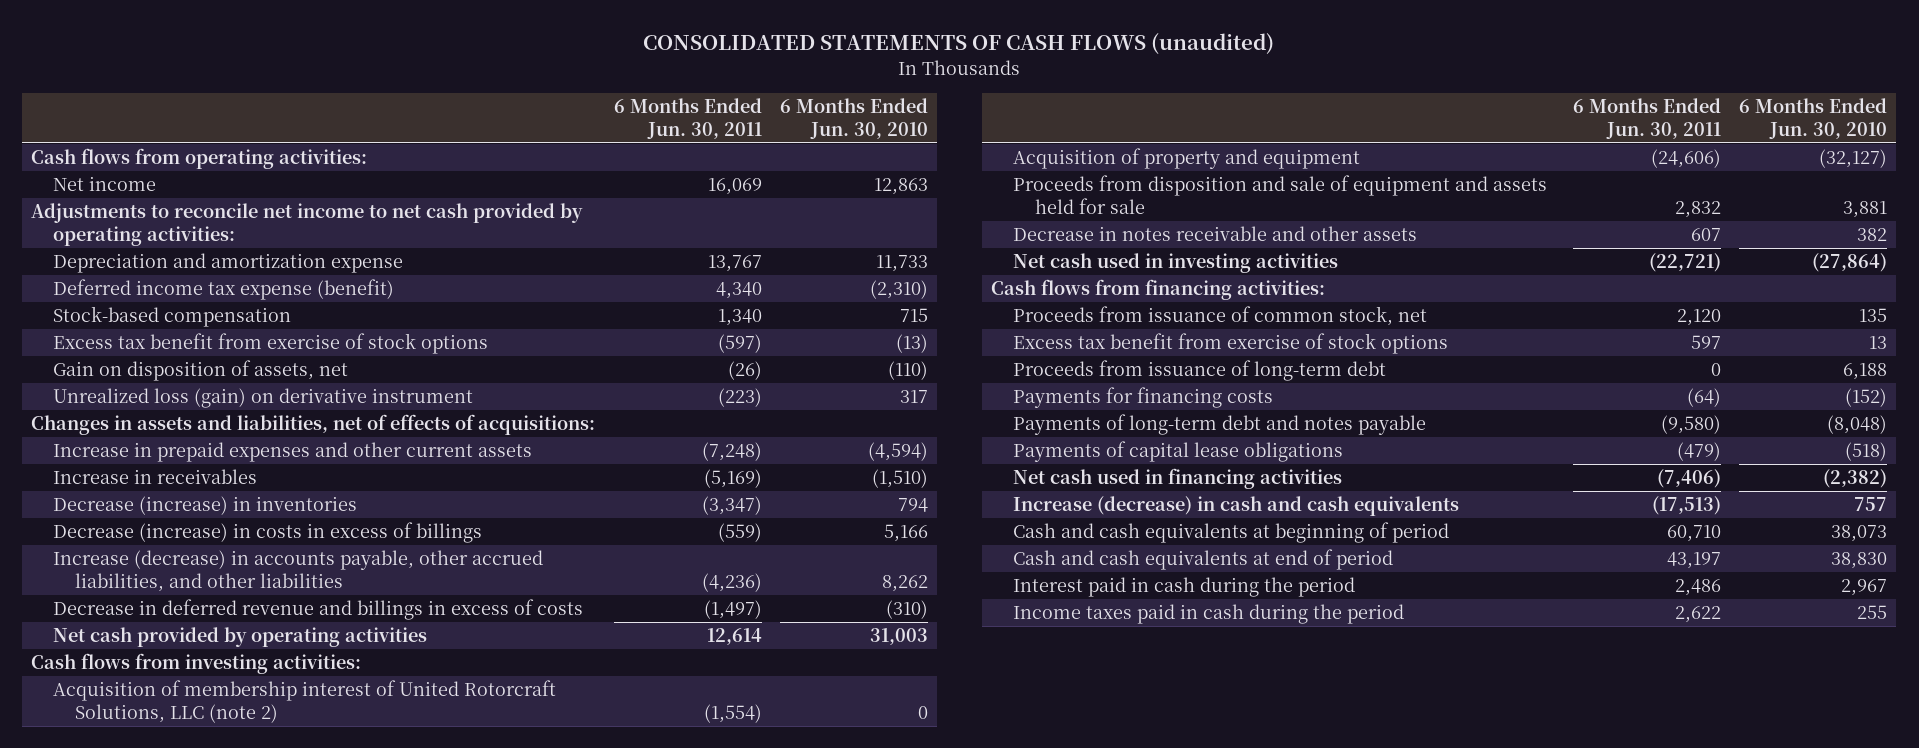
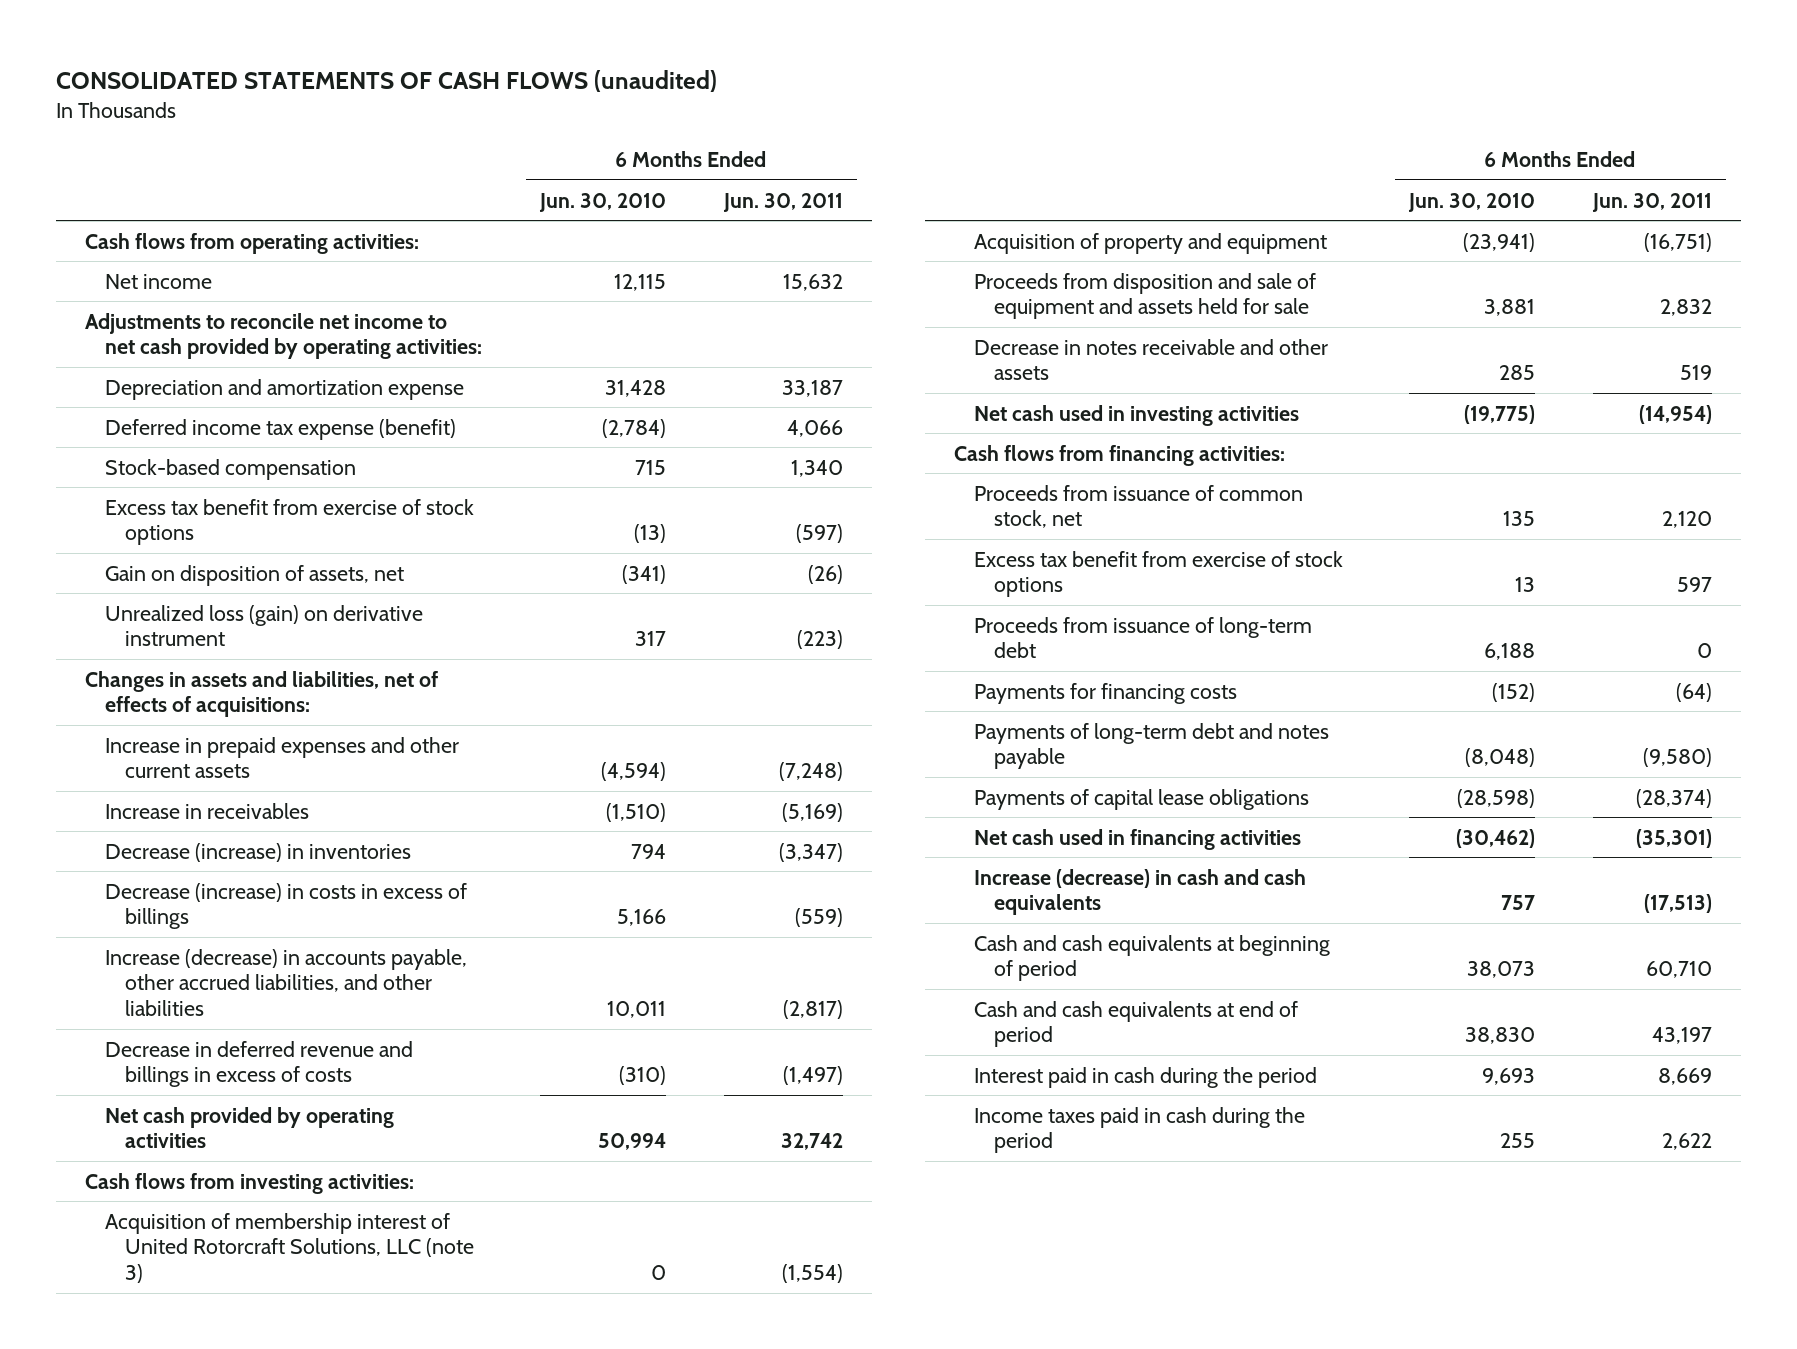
- | 6 Months Ended Jun. 30, 2011 | 6 Months Ended Jun. 30, 2010
+ | 6 Months Ended Jun. 30, 2010 | 6 Months Ended Jun. 30, 2011
- Net income | 16,069 | 12,863
+ Net income | 12,115 | 15,632
- Depreciation and amortization expense | 13,767 | 11,733
- Deferred income tax expense (benefit) | 4,340 | (2,310)
+ Depreciation and amortization expense | 31,428 | 33,187
+ Deferred income tax expense (benefit) | (2,784) | 4,066
- Gain on disposition of assets, net | (26) | (110)
+ Gain on disposition of assets, net | (341) | (26)
- Increase (decrease) in accounts payable, other accrued liabilities, and other liabilities | (4,236) | 8,262
+ Increase (decrease) in accounts payable, other accrued liabilities, and other liabilities | 10,011 | (2,817)
- Net cash provided by operating activities | 12,614 | 31,003
+ Net cash provided by operating activities | 50,994 | 32,742
- Acquisition of membership interest of United Rotorcraft Solutions, LLC (note 2) | (1,554) | 0
- Acquisition of property and equipment | (24,606) | (32,127)
+ Acquisition of membership interest of United Rotorcraft Solutions, LLC (note 3) | 0 | (1,554)
+ Acquisition of property and equipment | (23,941) | (16,751)
- Decrease in notes receivable and other assets | 607 | 382
- Net cash used in investing activities | (22,721) | (27,864)
+ Decrease in notes receivable and other assets | 285 | 519
+ Net cash used in investing activities | (19,775) | (14,954)
- Payments of capital lease obligations | (479) | (518)
- Net cash used in financing activities | (7,406) | (2,382)
+ Payments of capital lease obligations | (28,598) | (28,374)
+ Net cash used in financing activities | (30,462) | (35,301)
- Interest paid in cash during the period | 2,486 | 2,967
+ Interest paid in cash during the period | 9,693 | 8,669

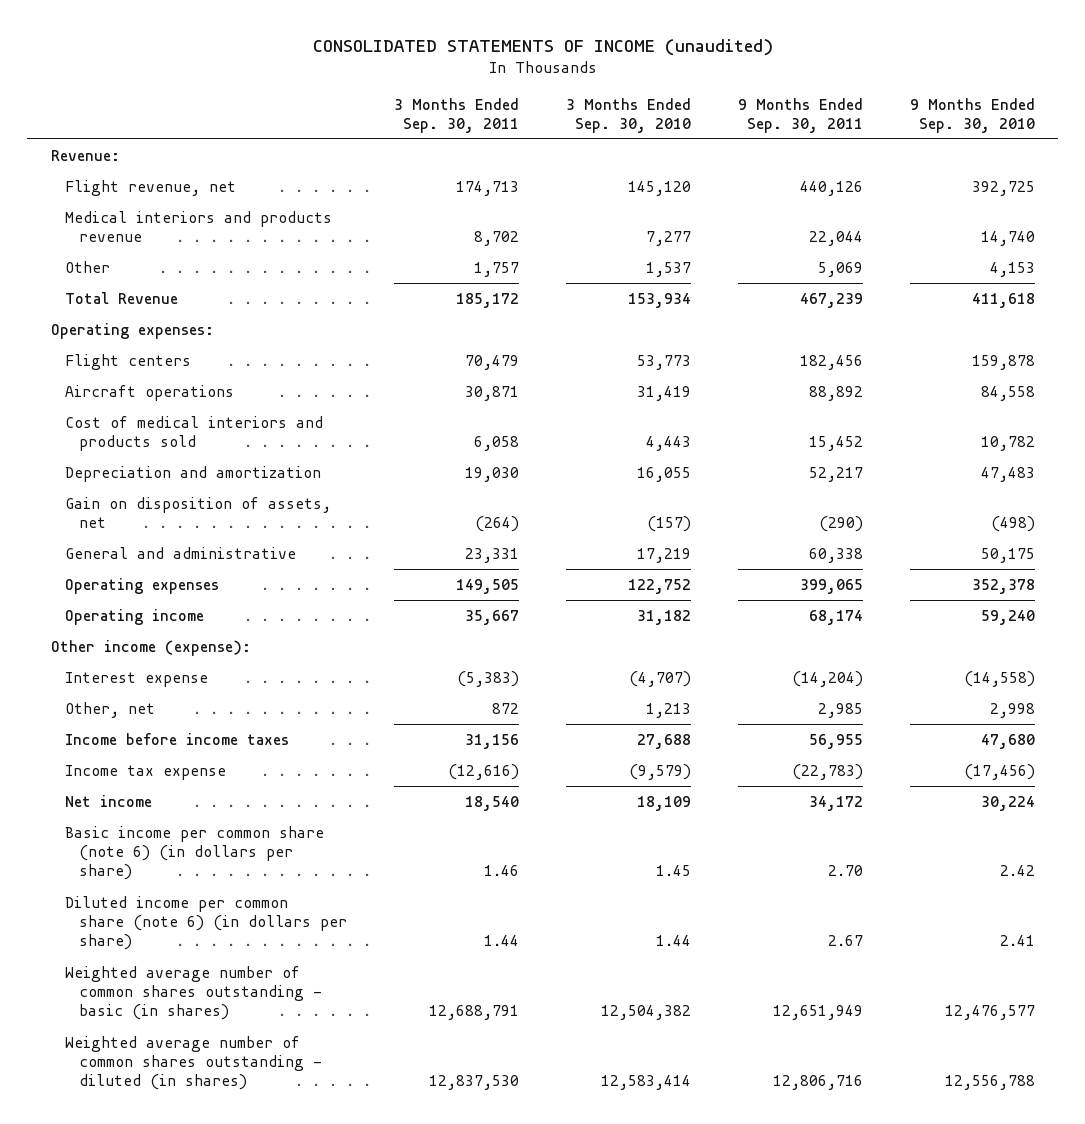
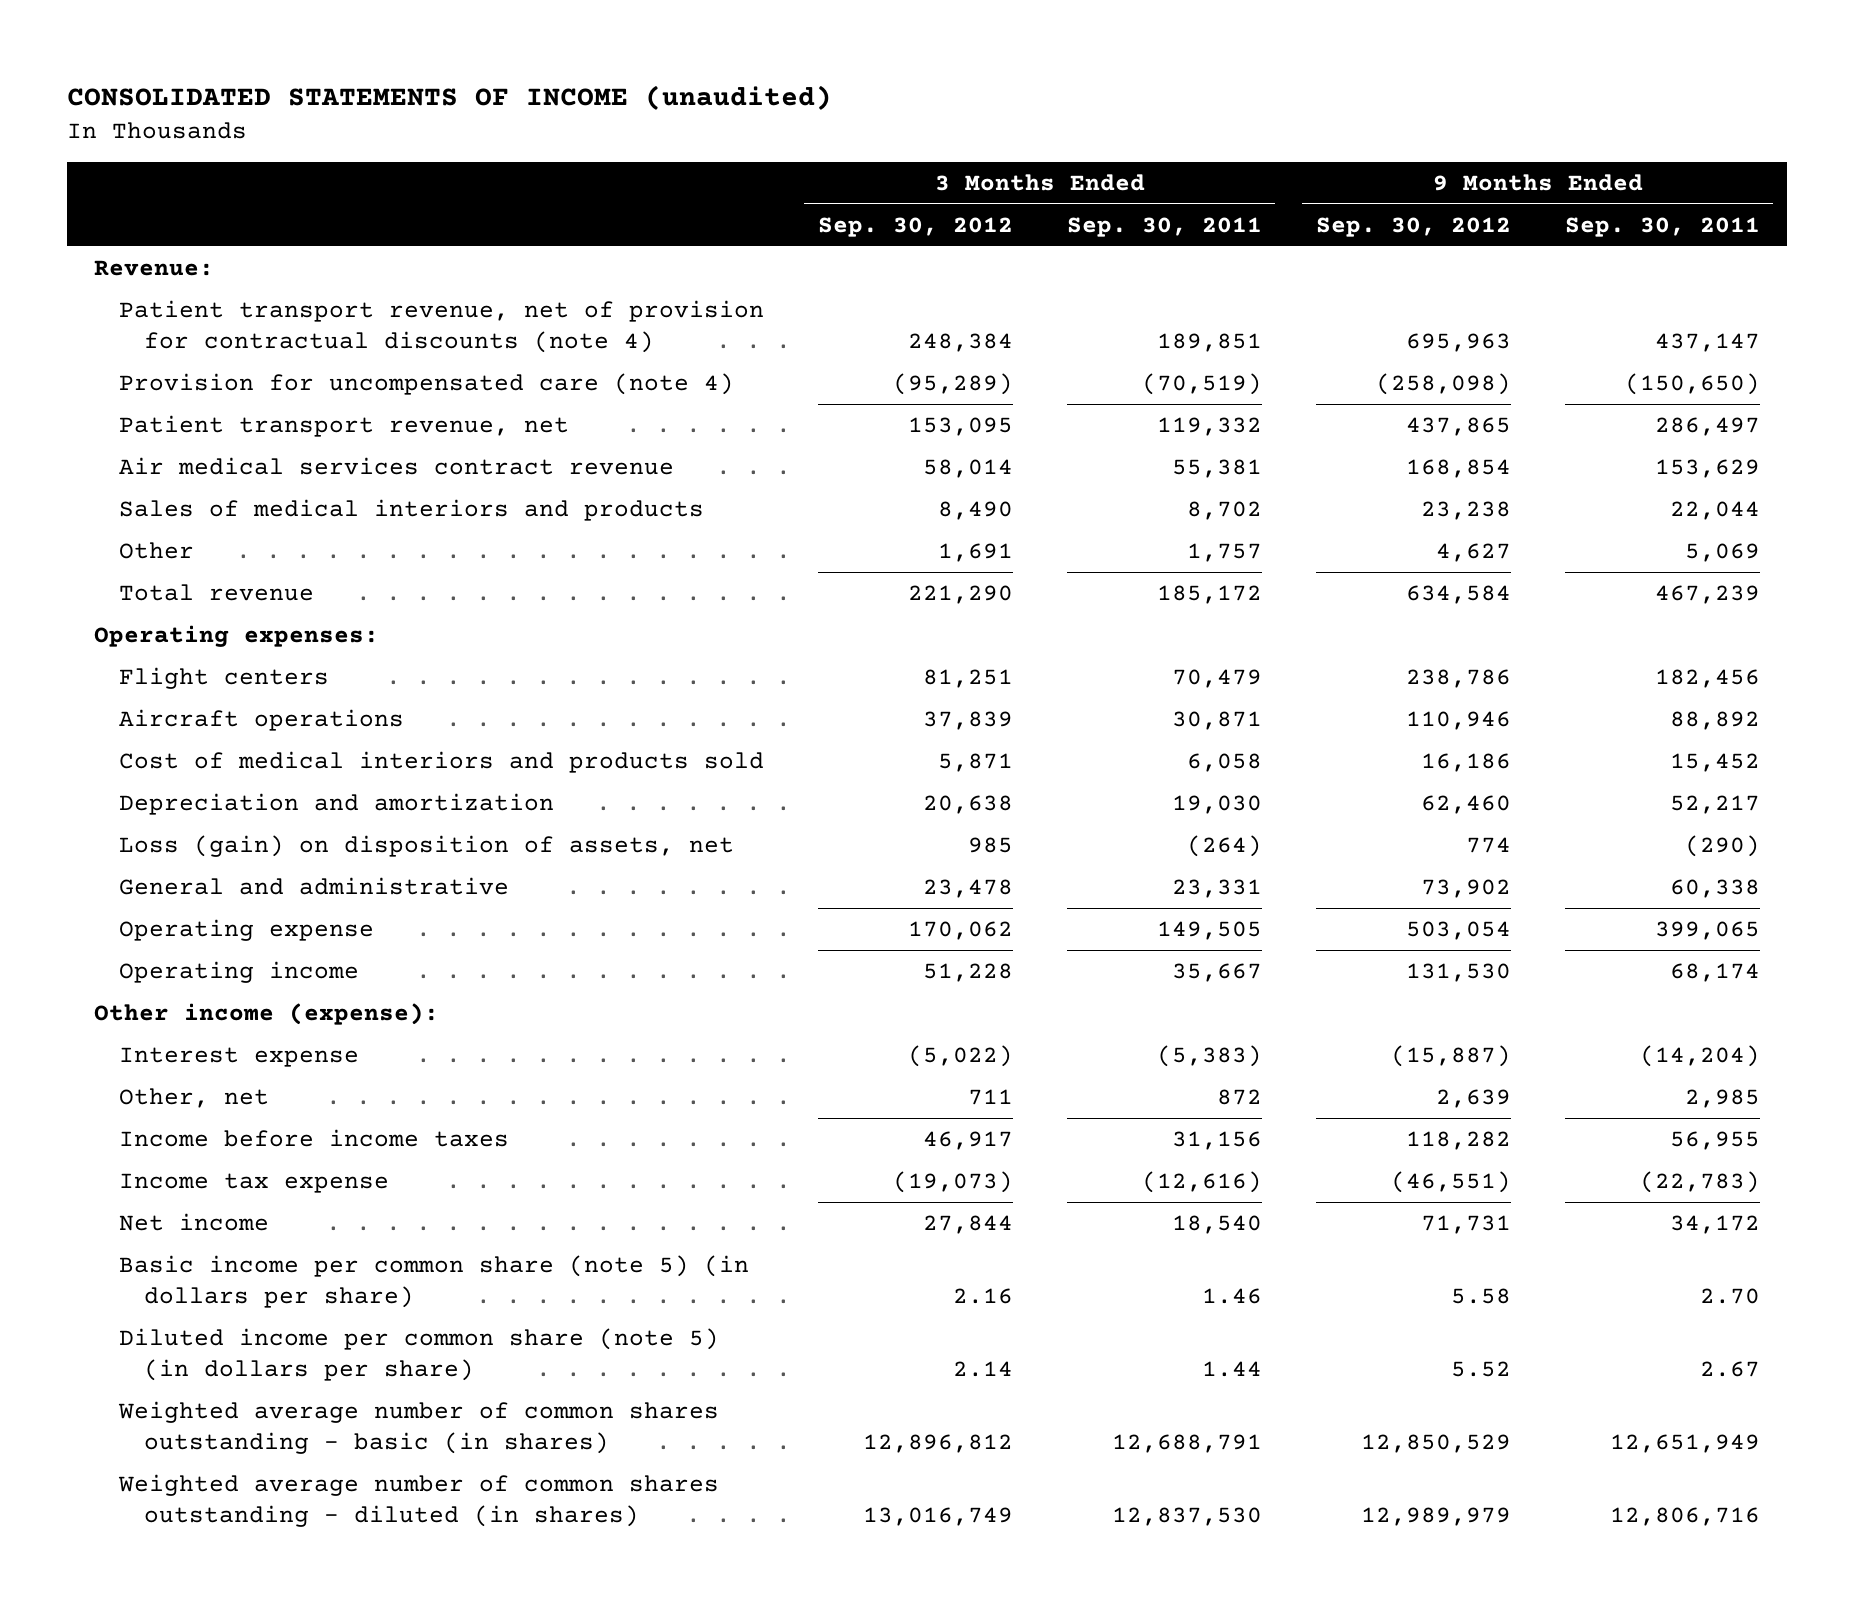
- | 3 Months Ended Sep. 30, 2011 | 3 Months Ended Sep. 30, 2010 | 9 Months Ended Sep. 30, 2011 | 9 Months Ended Sep. 30, 2010
+ | 3 Months Ended Sep. 30, 2012 | 3 Months Ended Sep. 30, 2011 | 9 Months Ended Sep. 30, 2012 | 9 Months Ended Sep. 30, 2011
- Flight revenue, net | 174,713 | 145,120 | 440,126 | 392,725
- Medical interiors and products revenue | 8,702 | 7,277 | 22,044 | 14,740
+ Patient transport revenue, net of provision for contractual discounts (note 4) | 248,384 | 189,851 | 695,963 | 437,147
+ Provision for uncompensated care (note 4) | (95,289) | (70,519) | (258,098) | (150,650)
+ Patient transport revenue, net | 153,095 | 119,332 | 437,865 | 286,497
+ Air medical services contract revenue | 58,014 | 55,381 | 168,854 | 153,629
+ Sales of medical interiors and products | 8,490 | 8,702 | 23,238 | 22,044
- Total Revenue | 185,172 | 153,934 | 467,239 | 411,618
+ Total revenue | 221,290 | 185,172 | 634,584 | 467,239
- Gain on disposition of assets, net | (264) | (157) | (290) | (498)
+ Loss (gain) on disposition of assets, net | 985 | (264) | 774 | (290)
- Operating expenses | 149,505 | 122,752 | 399,065 | 352,378
+ Operating expense | 170,062 | 149,505 | 503,054 | 399,065
- Basic income per common share (note 6) (in dollars per share) | 1.46 | 1.45 | 2.70 | 2.42
- Diluted income per common share (note 6) (in dollars per share) | 1.44 | 1.44 | 2.67 | 2.41
+ Basic income per common share (note 5) (in dollars per share) | 2.16 | 1.46 | 5.58 | 2.70
+ Diluted income per common share (note 5) (in dollars per share) | 2.14 | 1.44 | 5.52 | 2.67

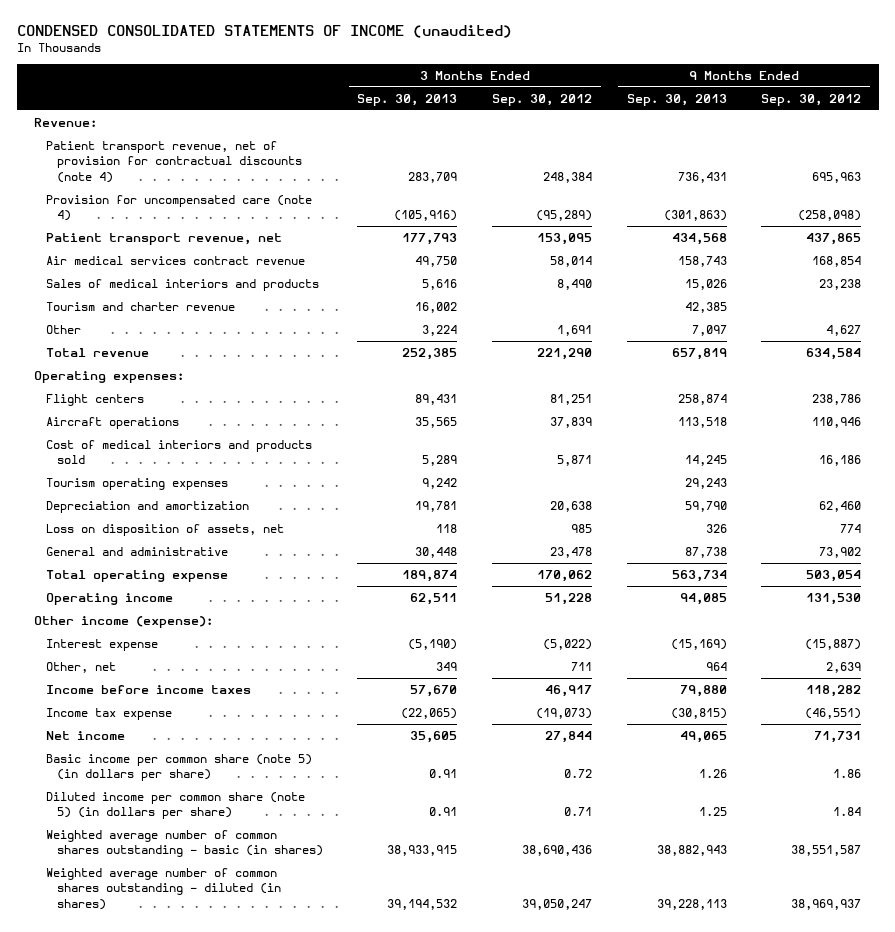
- CONSOLIDATED STATEMENTS OF INCOME (unaudited)
+ CONDENSED CONSOLIDATED STATEMENTS OF INCOME (unaudited)
- | 3 Months Ended Sep. 30, 2012 | 3 Months Ended Sep. 30, 2011 | 9 Months Ended Sep. 30, 2012 | 9 Months Ended Sep. 30, 2011
+ | 3 Months Ended Sep. 30, 2013 | 3 Months Ended Sep. 30, 2012 | 9 Months Ended Sep. 30, 2013 | 9 Months Ended Sep. 30, 2012
+ Tourism and charter revenue | 16,002 | | 42,385 |
+ Tourism operating expenses | 9,242 | | 29,243 |
- Loss (gain) on disposition of assets, net | 985 | (264) | 774 | (290)
+ Loss on disposition of assets, net | 118 | 985 | 326 | 774
- Operating expense | 170,062 | 149,505 | 503,054 | 399,065
+ Total operating expense | 189,874 | 170,062 | 563,734 | 503,054
- Basic income per common share (note 5) (in dollars per share) | 2.16 | 1.46 | 5.58 | 2.70
- Diluted income per common share (note 5) (in dollars per share) | 2.14 | 1.44 | 5.52 | 2.67
- Weighted average number of common shares outstanding - basic (in shares) | 12,896,812 | 12,688,791 | 12,850,529 | 12,651,949
- Weighted average number of common shares outstanding - diluted (in shares) | 13,016,749 | 12,837,530 | 12,989,979 | 12,806,716
+ Basic income per common share (note 5) (in dollars per share) | 0.91 | 0.72 | 1.26 | 1.86
+ Diluted income per common share (note 5) (in dollars per share) | 0.91 | 0.71 | 1.25 | 1.84
+ Weighted average number of common shares outstanding - basic (in shares) | 38,933,915 | 38,690,436 | 38,882,943 | 38,551,587
+ Weighted average number of common shares outstanding - diluted (in shares) | 39,194,532 | 39,050,247 | 39,228,113 | 38,969,937

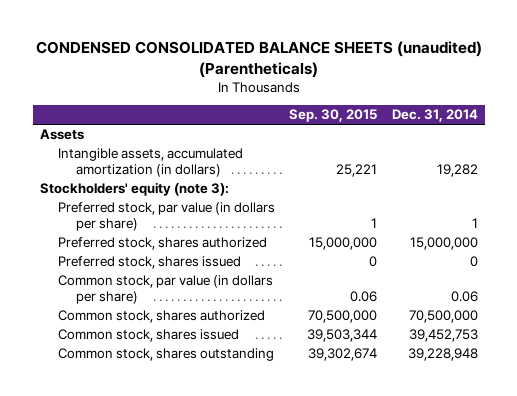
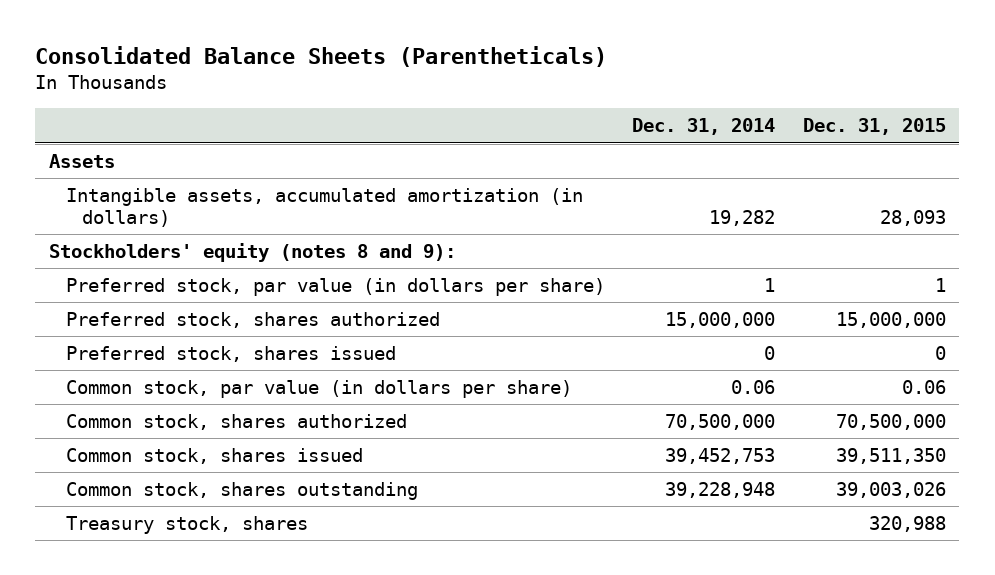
- CONDENSED CONSOLIDATED BALANCE SHEETS (unaudited) (Parentheticals)
+ Consolidated Balance Sheets (Parentheticals)
- | Sep. 30, 2015 | Dec. 31, 2014
+ | Dec. 31, 2014 | Dec. 31, 2015
- Stockholders' equity (note 3):
+ Stockholders' equity (notes 8 and 9):
+ Treasury stock, shares | | 320,988

